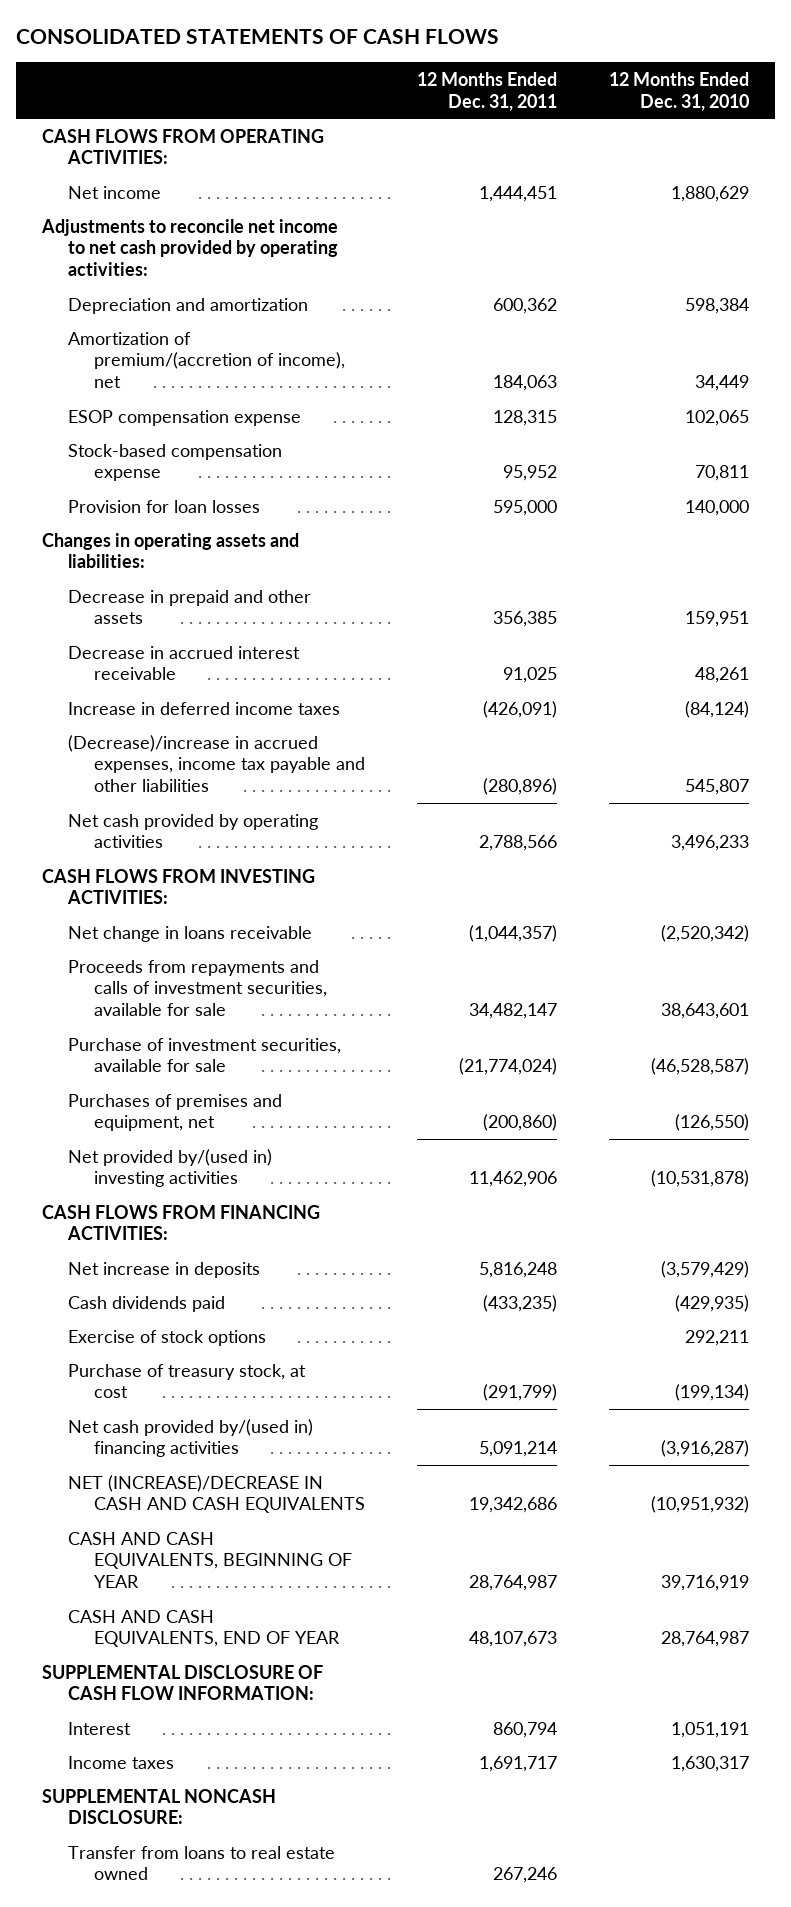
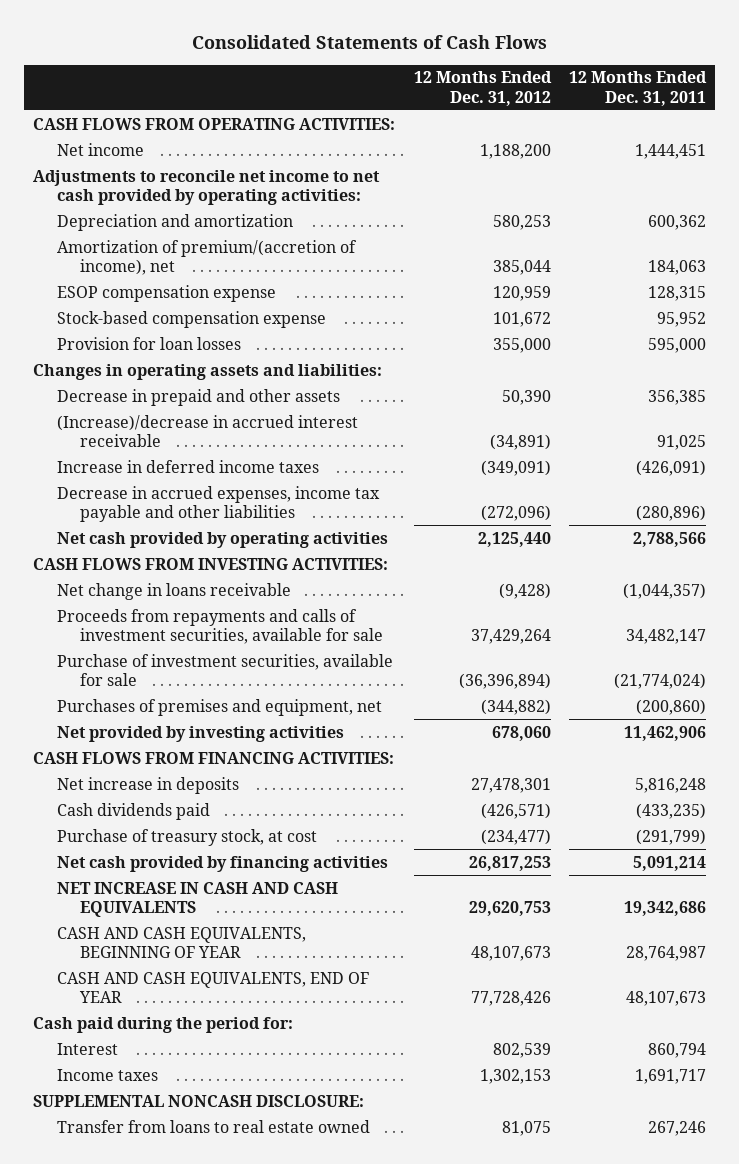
- CONSOLIDATED STATEMENTS OF CASH FLOWS
+ Consolidated Statements of Cash Flows
- | 12 Months Ended Dec. 31, 2011 | 12 Months Ended Dec. 31, 2010
+ | 12 Months Ended Dec. 31, 2012 | 12 Months Ended Dec. 31, 2011
- Decrease in accrued interest receivable | 91,025 | 48,261
+ (Increase)/decrease in accrued interest receivable | (34,891) | 91,025
- (Decrease)/increase in accrued expenses, income tax payable and other liabilities | (280,896) | 545,807
+ Decrease in accrued expenses, income tax payable and other liabilities | (272,096) | (280,896)
- Net provided by/(used in) investing activities | 11,462,906 | (10,531,878)
+ Net provided by investing activities | 678,060 | 11,462,906
- Exercise of stock options | | 292,211
- Net cash provided by/(used in) financing activities | 5,091,214 | (3,916,287)
- NET (INCREASE)/DECREASE IN CASH AND CASH EQUIVALENTS | 19,342,686 | (10,951,932)
+ Net cash provided by financing activities | 26,817,253 | 5,091,214
+ NET INCREASE IN CASH AND CASH EQUIVALENTS | 29,620,753 | 19,342,686
- SUPPLEMENTAL DISCLOSURE OF CASH FLOW INFORMATION:
+ Cash paid during the period for:

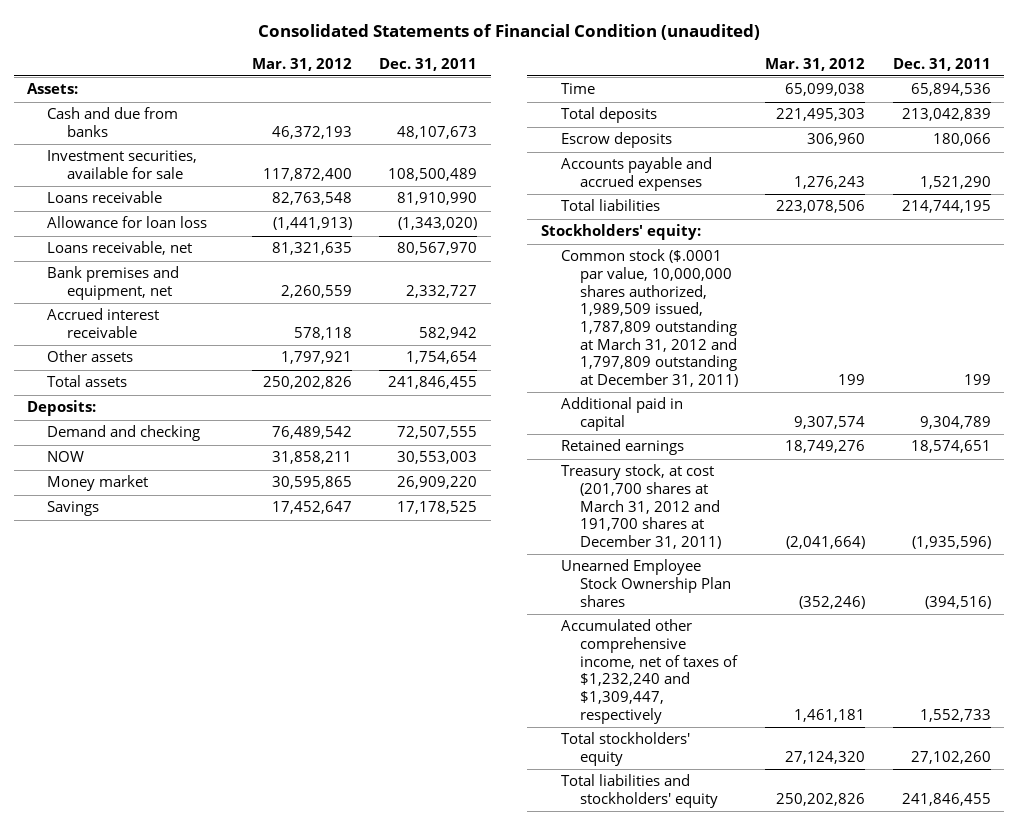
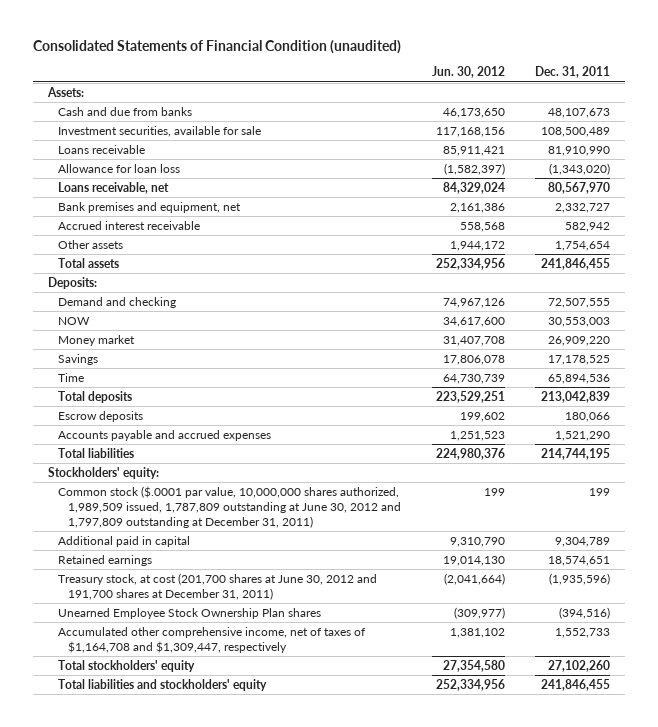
- | Mar. 31, 2012 | Dec. 31, 2011
+ | Jun. 30, 2012 | Dec. 31, 2011
- Common stock ($.0001 par value, 10,000,000 shares authorized, 1,989,509 issued, 1,787,809 outstanding at March 31, 2012 and 1,797,809 outstanding at December 31, 2011) | 199 | 199
+ Common stock ($.0001 par value, 10,000,000 shares authorized, 1,989,509 issued, 1,787,809 outstanding at June 30, 2012 and 1,797,809 outstanding at December 31, 2011) | 199 | 199
- Treasury stock, at cost (201,700 shares at March 31, 2012 and 191,700 shares at December 31, 2011) | (2,041,664) | (1,935,596)
+ Treasury stock, at cost (201,700 shares at June 30, 2012 and 191,700 shares at December 31, 2011) | (2,041,664) | (1,935,596)
- Accumulated other comprehensive income, net of taxes of $1,232,240 and $1,309,447, respectively | 1,461,181 | 1,552,733
+ Accumulated other comprehensive income, net of taxes of $1,164,708 and $1,309,447, respectively | 1,381,102 | 1,552,733

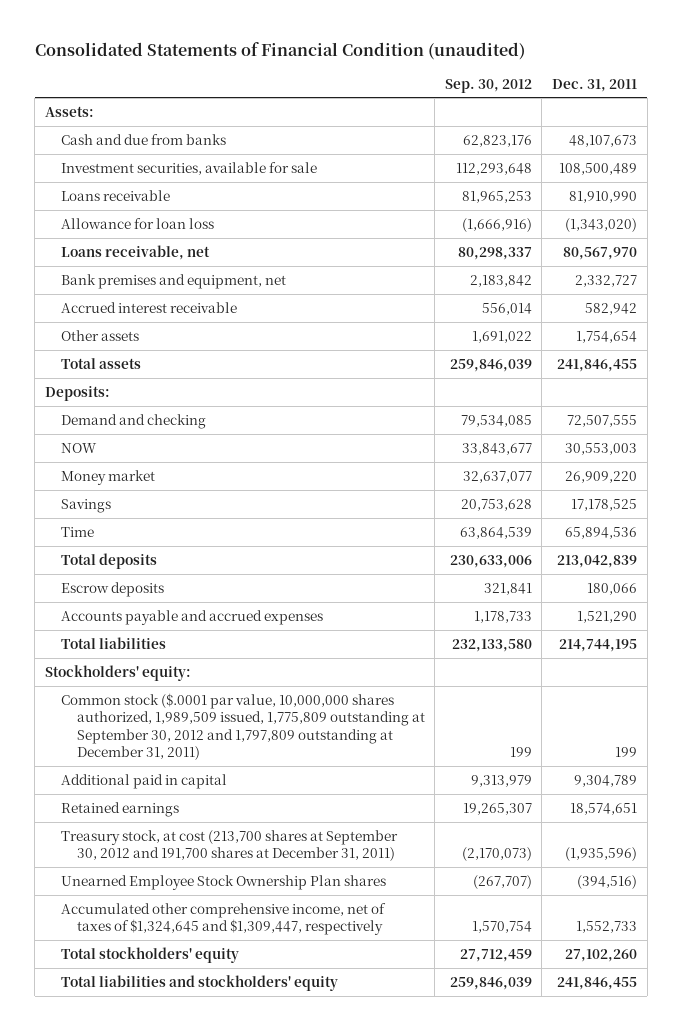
- | Jun. 30, 2012 | Dec. 31, 2011
+ | Sep. 30, 2012 | Dec. 31, 2011
- Common stock ($.0001 par value, 10,000,000 shares authorized, 1,989,509 issued, 1,787,809 outstanding at June 30, 2012 and 1,797,809 outstanding at December 31, 2011) | 199 | 199
+ Common stock ($.0001 par value, 10,000,000 shares authorized, 1,989,509 issued, 1,775,809 outstanding at September 30, 2012 and 1,797,809 outstanding at December 31, 2011) | 199 | 199
- Treasury stock, at cost (201,700 shares at June 30, 2012 and 191,700 shares at December 31, 2011) | (2,041,664) | (1,935,596)
+ Treasury stock, at cost (213,700 shares at September 30, 2012 and 191,700 shares at December 31, 2011) | (2,170,073) | (1,935,596)
- Accumulated other comprehensive income, net of taxes of $1,164,708 and $1,309,447, respectively | 1,381,102 | 1,552,733
+ Accumulated other comprehensive income, net of taxes of $1,324,645 and $1,309,447, respectively | 1,570,754 | 1,552,733

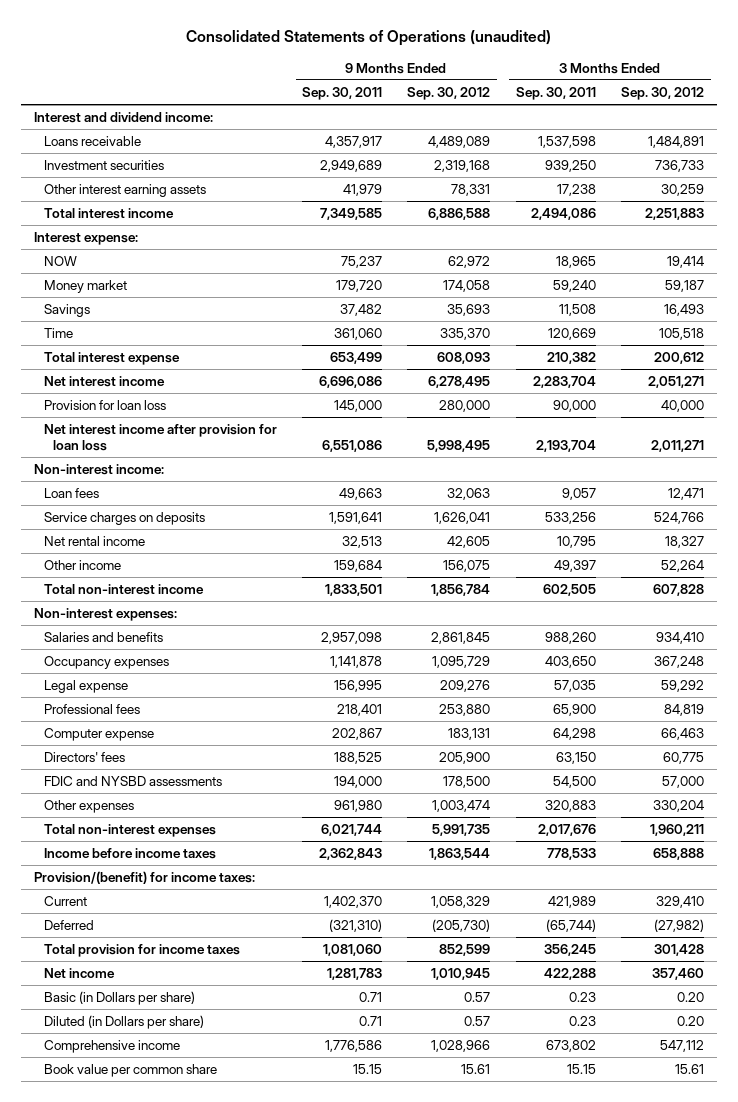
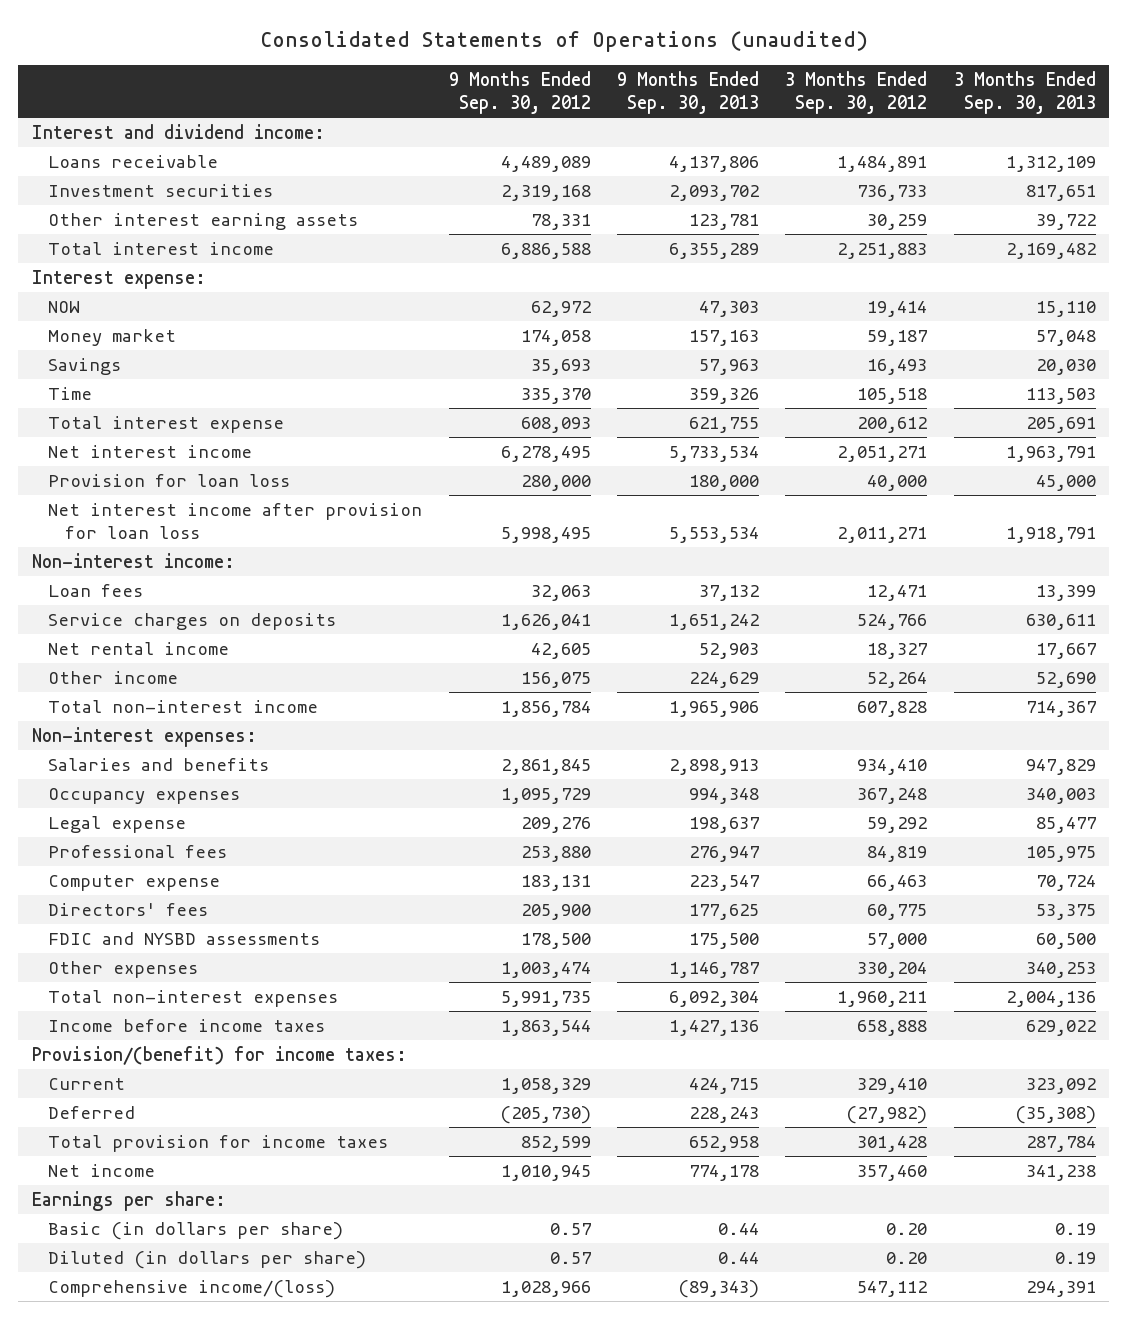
- | 9 Months Ended Sep. 30, 2011 | 9 Months Ended Sep. 30, 2012 | 3 Months Ended Sep. 30, 2011 | 3 Months Ended Sep. 30, 2012
+ | 9 Months Ended Sep. 30, 2012 | 9 Months Ended Sep. 30, 2013 | 3 Months Ended Sep. 30, 2012 | 3 Months Ended Sep. 30, 2013
- Basic (in Dollars per share) | 0.71 | 0.57 | 0.23 | 0.20
- Diluted (in Dollars per share) | 0.71 | 0.57 | 0.23 | 0.20
- Comprehensive income | 1,776,586 | 1,028,966 | 673,802 | 547,112
- Book value per common share | 15.15 | 15.61 | 15.15 | 15.61
+ Earnings per share:
+ Basic (in dollars per share) | 0.57 | 0.44 | 0.20 | 0.19
+ Diluted (in dollars per share) | 0.57 | 0.44 | 0.20 | 0.19
+ Comprehensive income/(loss) | 1,028,966 | (89,343) | 547,112 | 294,391

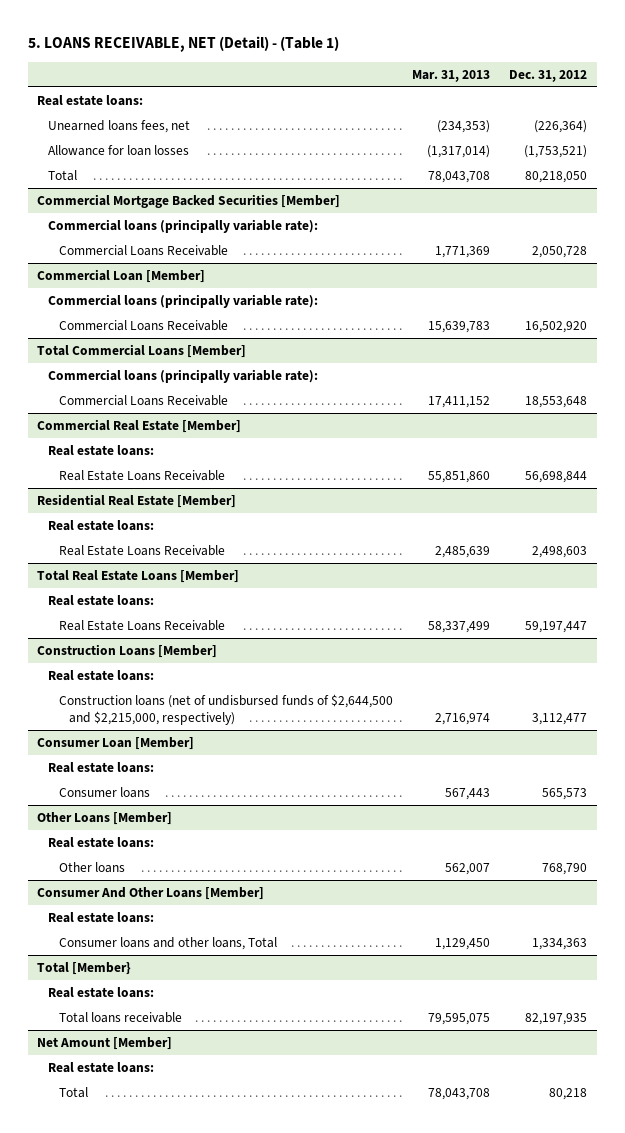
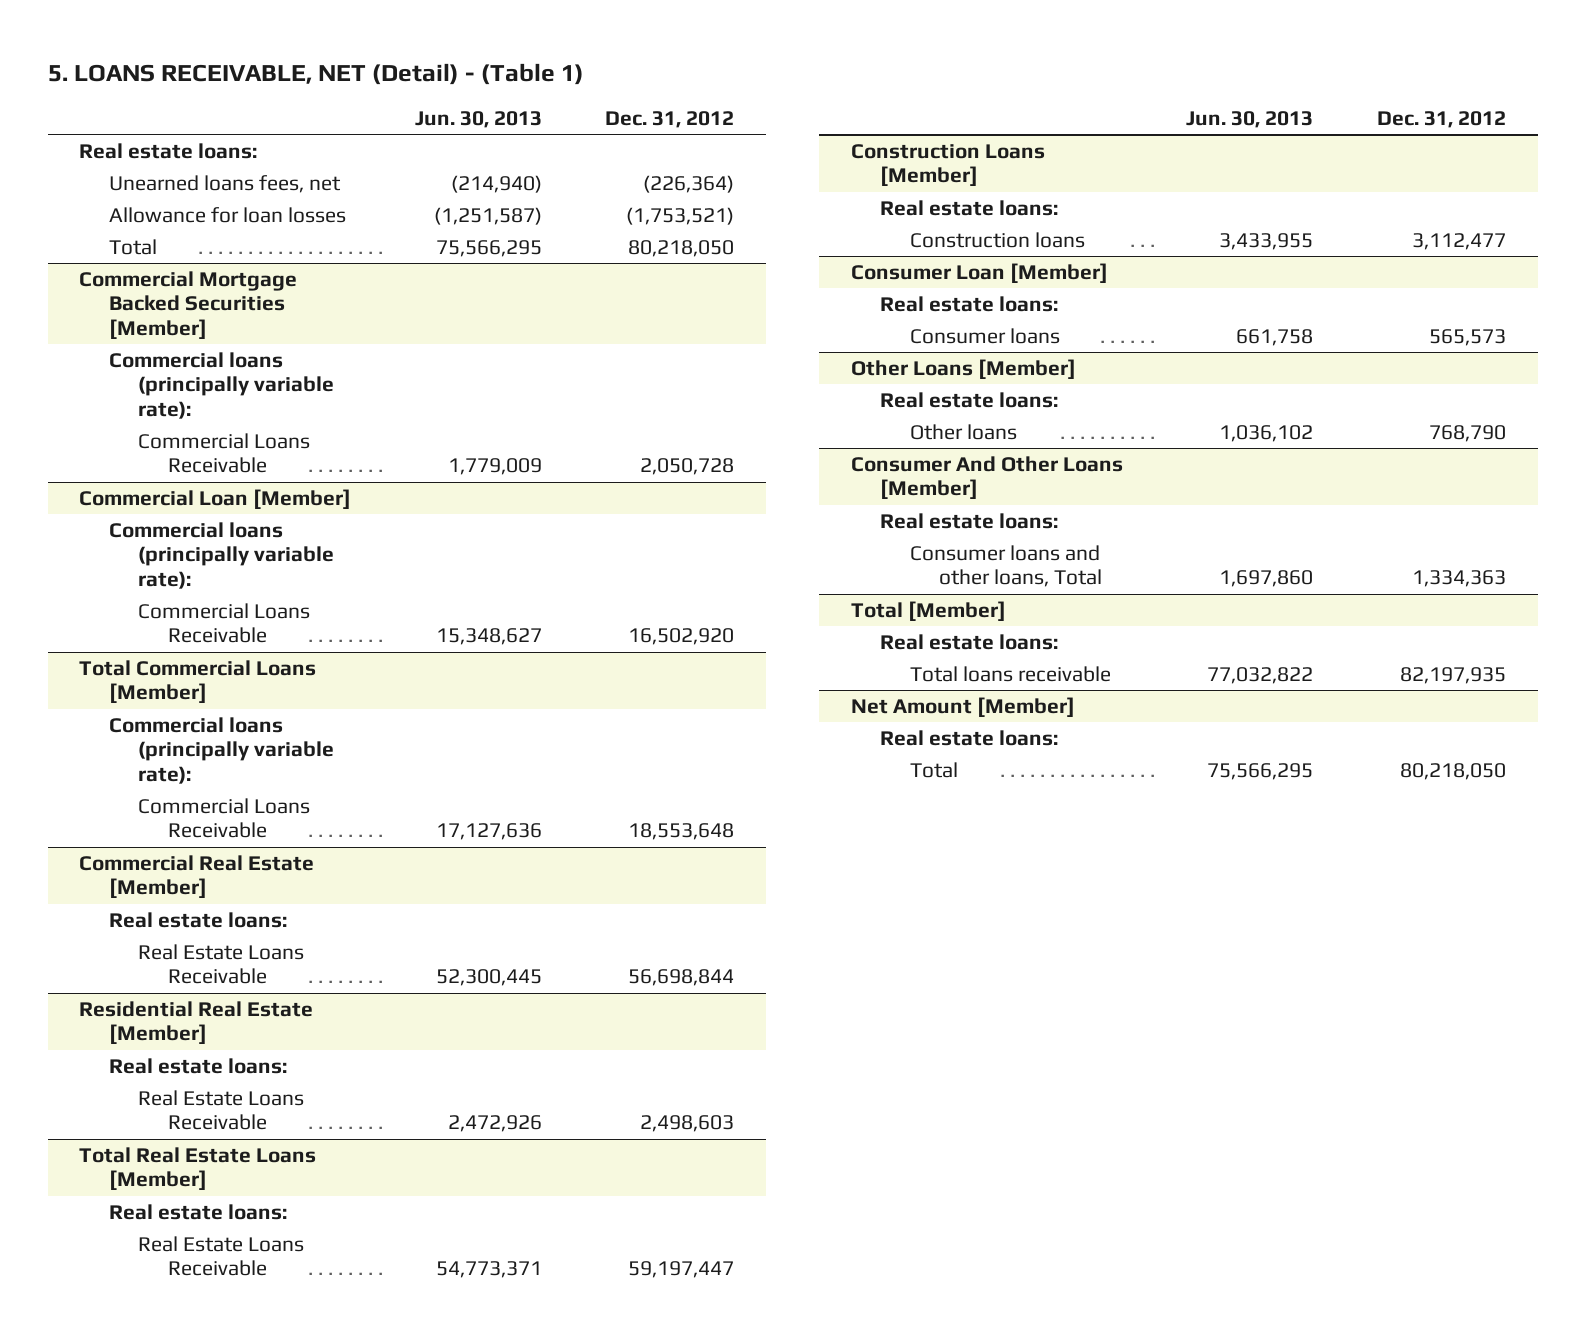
- | Mar. 31, 2013 | Dec. 31, 2012
+ | Jun. 30, 2013 | Dec. 31, 2012
@ Construction Loans [Member]
- Construction loans (net of undisbursed funds of $2,644,500 and $2,215,000, respectively) | 2,716,974 | 3,112,477
+ Construction loans | 3,433,955 | 3,112,477
- Total [Member}
+ Total [Member]
@ Net Amount [Member]
- Total | 78,043,708 | 80,218
+ Total | 75,566,295 | 80,218,050

